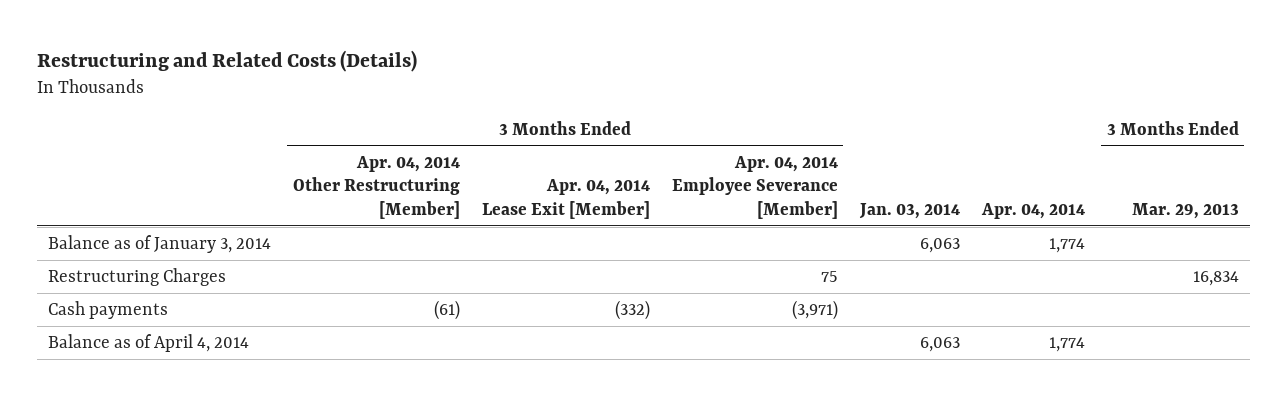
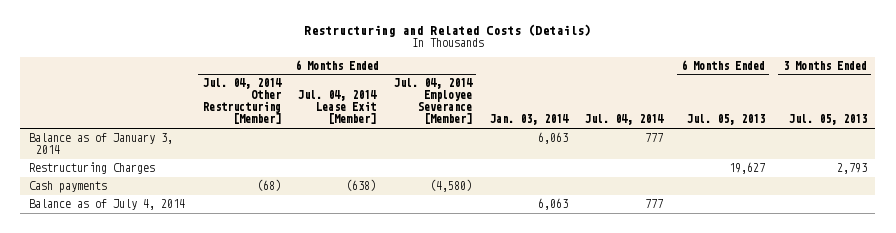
- | 3 Months Ended Apr. 04, 2014 Other Restructuring [Member] | 3 Months Ended Apr. 04, 2014 Lease Exit [Member] | 3 Months Ended Apr. 04, 2014 Employee Severance [Member] | Jan. 03, 2014 | Apr. 04, 2014 | 3 Months Ended Mar. 29, 2013
+ | 6 Months Ended Jul. 04, 2014 Other Restructuring [Member] | 6 Months Ended Jul. 04, 2014 Lease Exit [Member] | 6 Months Ended Jul. 04, 2014 Employee Severance [Member] | Jan. 03, 2014 | Jul. 04, 2014 | 6 Months Ended Jul. 05, 2013 | 3 Months Ended Jul. 05, 2013
- Balance as of April 4, 2014 | | | | 6,063 | 1,774 |
+ Balance as of July 4, 2014 | | | | 6,063 | 777 | |

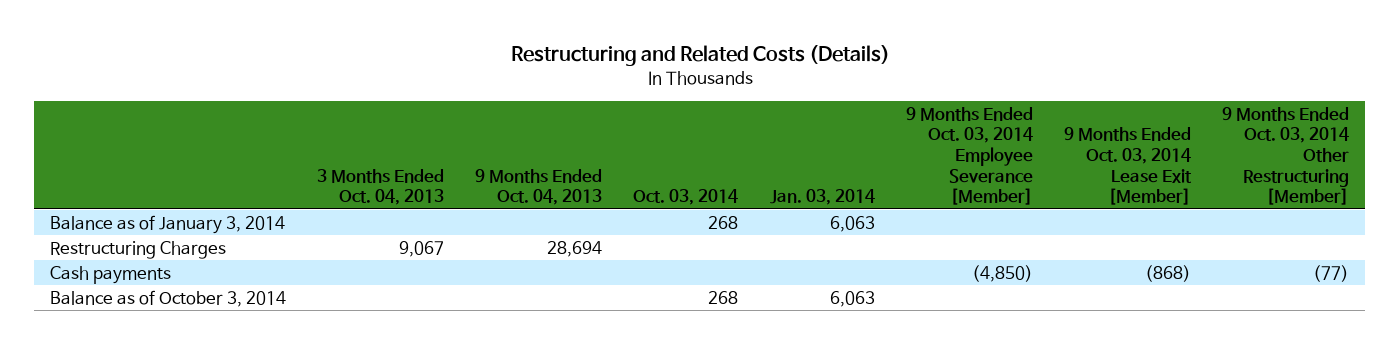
- | 6 Months Ended Jul. 04, 2014 Other Restructuring [Member] | 6 Months Ended Jul. 04, 2014 Lease Exit [Member] | 6 Months Ended Jul. 04, 2014 Employee Severance [Member] | Jan. 03, 2014 | Jul. 04, 2014 | 6 Months Ended Jul. 05, 2013 | 3 Months Ended Jul. 05, 2013
+ | 3 Months Ended Oct. 04, 2013 | 9 Months Ended Oct. 04, 2013 | Oct. 03, 2014 | Jan. 03, 2014 | 9 Months Ended Oct. 03, 2014 Employee Severance [Member] | 9 Months Ended Oct. 03, 2014 Lease Exit [Member] | 9 Months Ended Oct. 03, 2014 Other Restructuring [Member]
- Balance as of July 4, 2014 | | | | 6,063 | 777 | |
+ Balance as of October 3, 2014 | | | 268 | 6,063 | | |

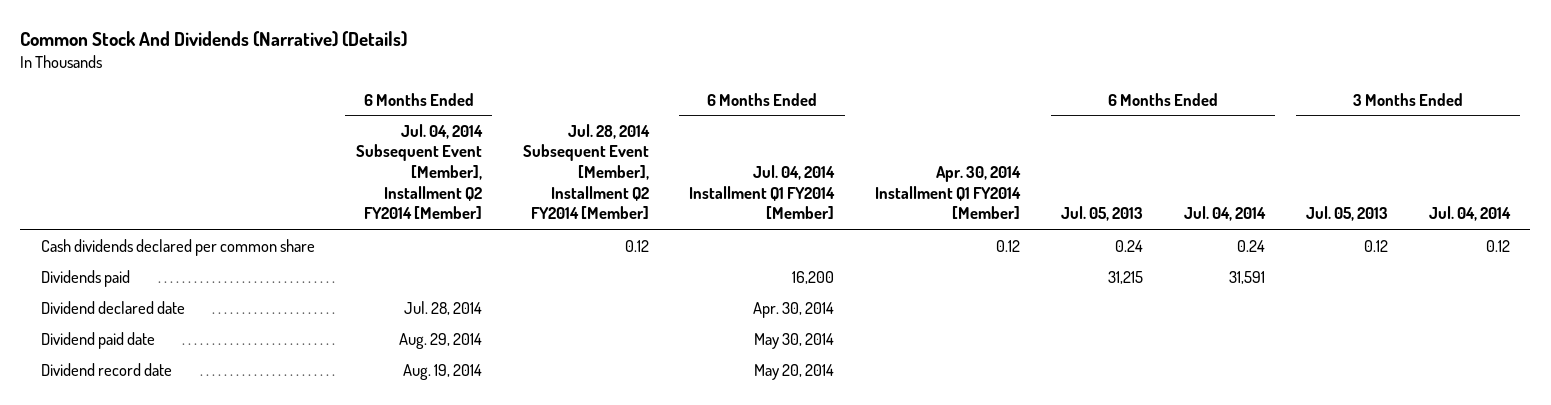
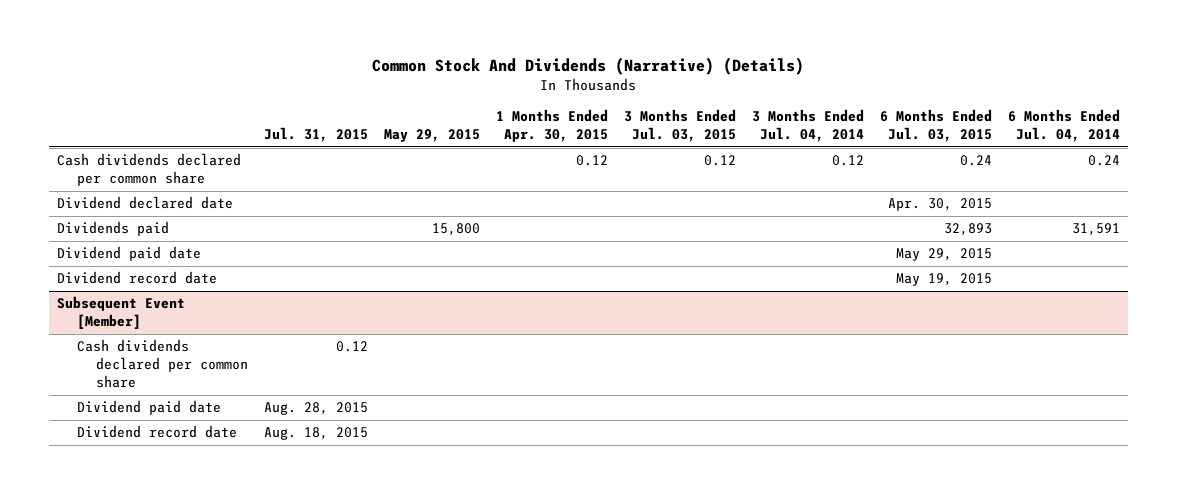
- | 6 Months Ended Jul. 04, 2014 Subsequent Event [Member], Installment Q2 FY2014 [Member] | Jul. 28, 2014 Subsequent Event [Member], Installment Q2 FY2014 [Member] | 6 Months Ended Jul. 04, 2014 Installment Q1 FY2014 [Member] | Apr. 30, 2014 Installment Q1 FY2014 [Member] | 6 Months Ended Jul. 05, 2013 | 6 Months Ended Jul. 04, 2014 | 3 Months Ended Jul. 05, 2013 | 3 Months Ended Jul. 04, 2014
+ | Jul. 31, 2015 | May 29, 2015 | 1 Months Ended Apr. 30, 2015 | 3 Months Ended Jul. 03, 2015 | 3 Months Ended Jul. 04, 2014 | 6 Months Ended Jul. 03, 2015 | 6 Months Ended Jul. 04, 2014
moved down: Dividends paid | | 15,800 | | | | 32,893 | 31,591
+ Subsequent Event [Member]
+ Cash dividends declared per common share | 0.12 | | | | | |
+ Dividend paid date | Aug. 28, 2015 | | | | | |
+ Dividend record date | Aug. 18, 2015 | | | | | |

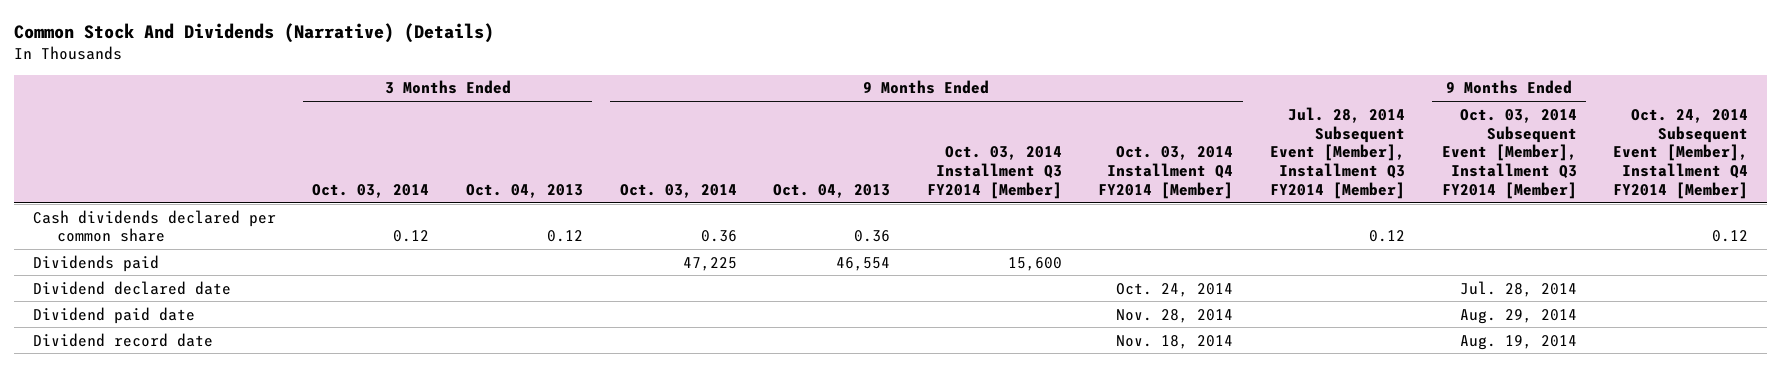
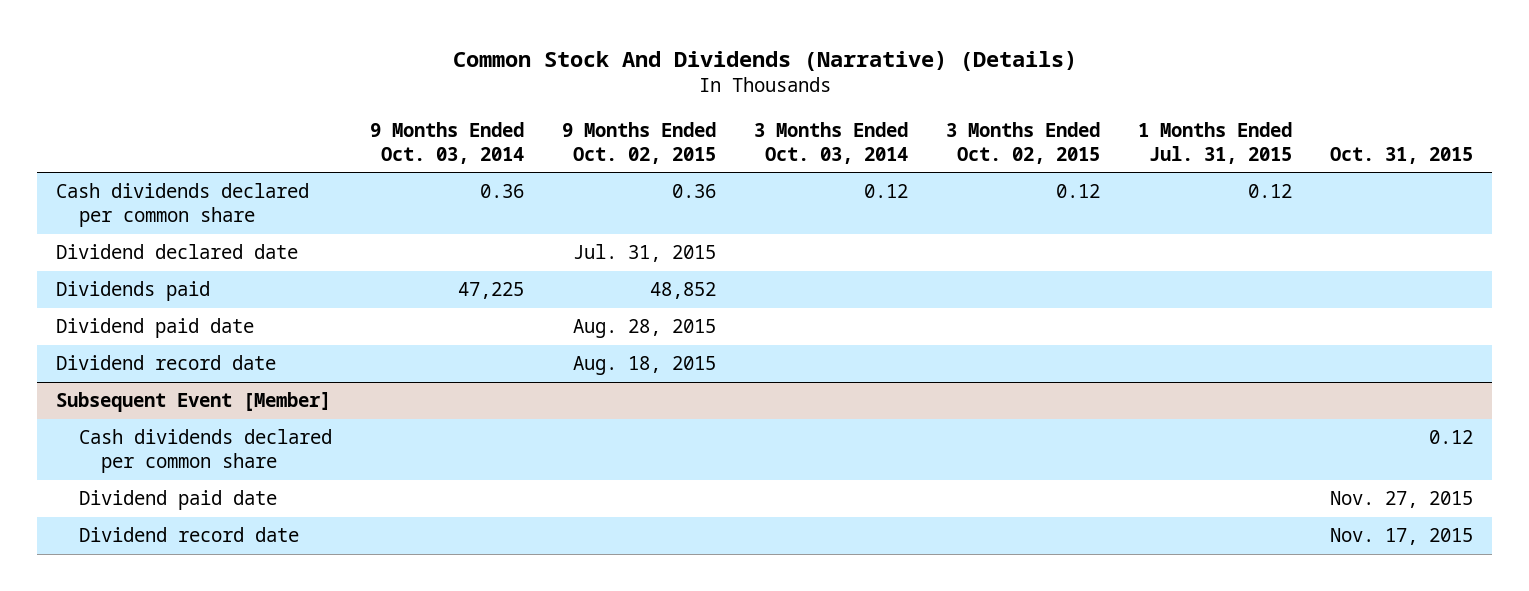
- | 3 Months Ended Oct. 03, 2014 | 3 Months Ended Oct. 04, 2013 | 9 Months Ended Oct. 03, 2014 | 9 Months Ended Oct. 04, 2013 | 9 Months Ended Oct. 03, 2014 Installment Q3 FY2014 [Member] | 9 Months Ended Oct. 03, 2014 Installment Q4 FY2014 [Member] | Jul. 28, 2014 Subsequent Event [Member], Installment Q3 FY2014 [Member] | 9 Months Ended Oct. 03, 2014 Subsequent Event [Member], Installment Q3 FY2014 [Member] | Oct. 24, 2014 Subsequent Event [Member], Installment Q4 FY2014 [Member]
+ | 9 Months Ended Oct. 03, 2014 | 9 Months Ended Oct. 02, 2015 | 3 Months Ended Oct. 03, 2014 | 3 Months Ended Oct. 02, 2015 | 1 Months Ended Jul. 31, 2015 | Oct. 31, 2015
moved down: Dividends paid | 47,225 | 48,852 | | | |
+ Subsequent Event [Member]
+ Cash dividends declared per common share | | | | | | 0.12
+ Dividend paid date | | | | | | Nov. 27, 2015
+ Dividend record date | | | | | | Nov. 17, 2015

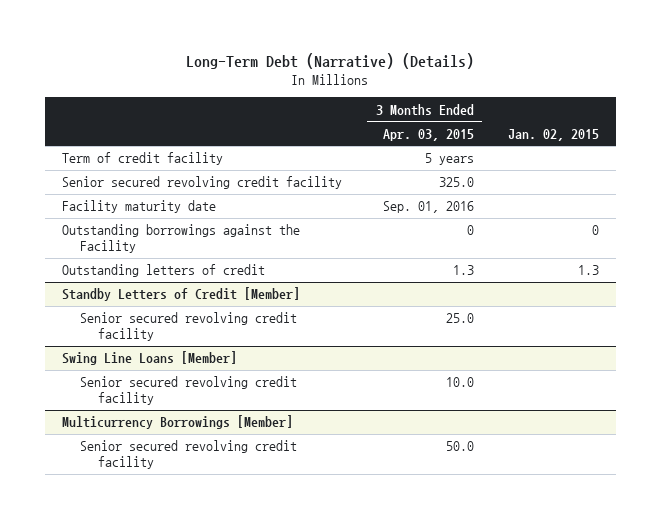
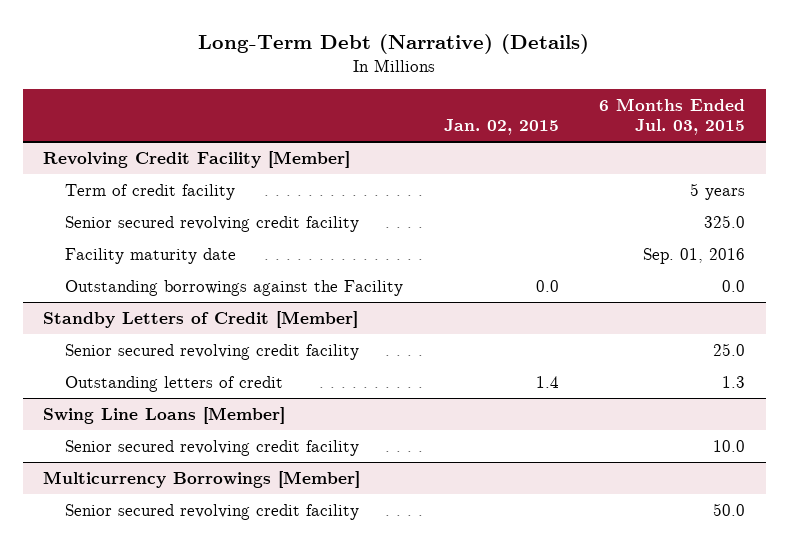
- | 3 Months Ended Apr. 03, 2015 | Jan. 02, 2015
+ | Jan. 02, 2015 | 6 Months Ended Jul. 03, 2015
- Term of credit facility | 5 years |
- Senior secured revolving credit facility | 325.0 |
- Facility maturity date | Sep. 01, 2016 |
- Outstanding borrowings against the Facility | 0 | 0
- Outstanding letters of credit | 1.3 | 1.3
+ Revolving Credit Facility [Member]
+ Term of credit facility | | 5 years
+ Senior secured revolving credit facility | | 325.0
+ Facility maturity date | | Sep. 01, 2016
+ Outstanding borrowings against the Facility | 0.0 | 0.0
@ Standby Letters of Credit [Member]
+ Outstanding letters of credit | 1.4 | 1.3

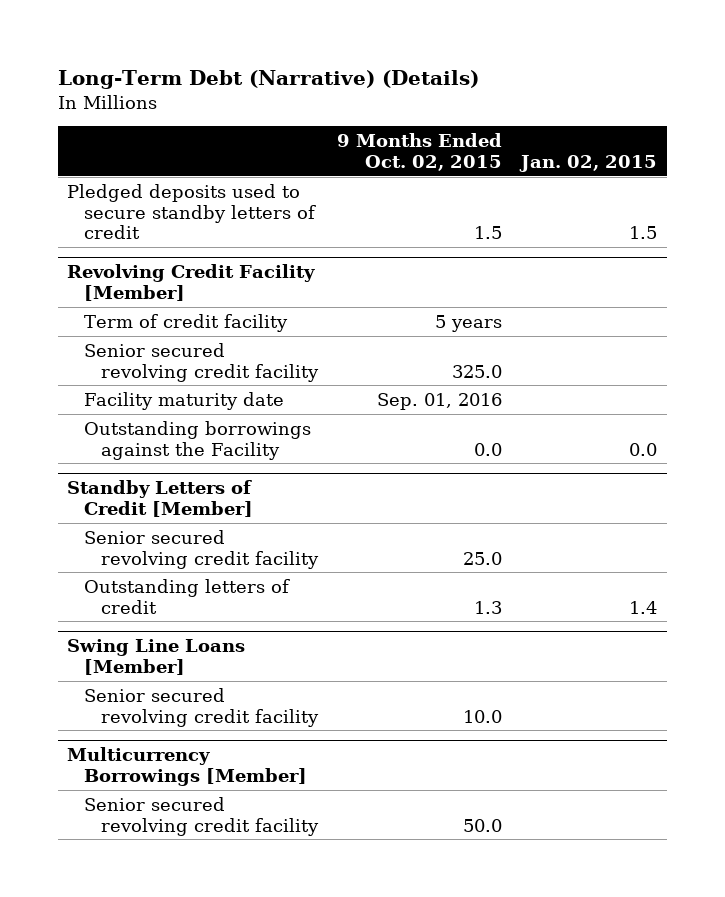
- | Jan. 02, 2015 | 6 Months Ended Jul. 03, 2015
+ | 9 Months Ended Oct. 02, 2015 | Jan. 02, 2015
+ Pledged deposits used to secure standby letters of credit | 1.5 | 1.5

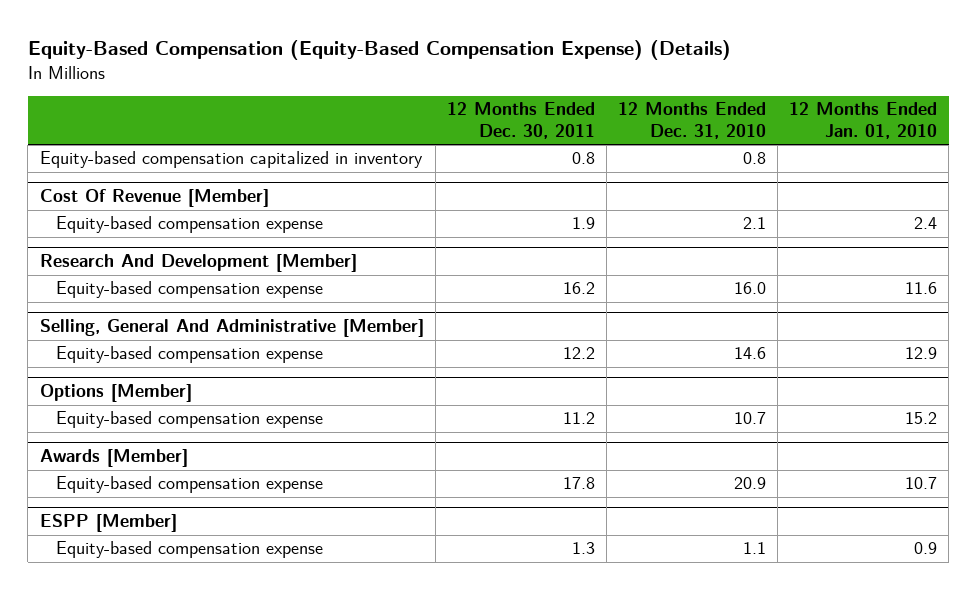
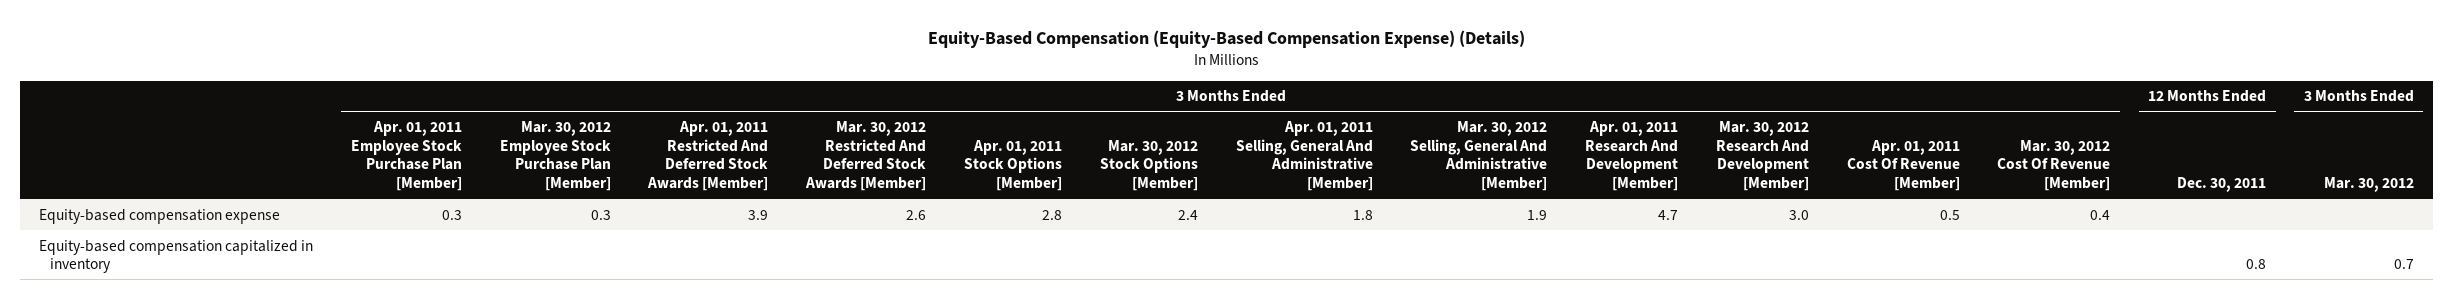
- | 12 Months Ended Dec. 30, 2011 | 12 Months Ended Dec. 31, 2010 | 12 Months Ended Jan. 01, 2010
+ | 3 Months Ended Apr. 01, 2011 Employee Stock Purchase Plan [Member] | 3 Months Ended Mar. 30, 2012 Employee Stock Purchase Plan [Member] | 3 Months Ended Apr. 01, 2011 Restricted And Deferred Stock Awards [Member] | 3 Months Ended Mar. 30, 2012 Restricted And Deferred Stock Awards [Member] | 3 Months Ended Apr. 01, 2011 Stock Options [Member] | 3 Months Ended Mar. 30, 2012 Stock Options [Member] | 3 Months Ended Apr. 01, 2011 Selling, General And Administrative [Member] | 3 Months Ended Mar. 30, 2012 Selling, General And Administrative [Member] | 3 Months Ended Apr. 01, 2011 Research And Development [Member] | 3 Months Ended Mar. 30, 2012 Research And Development [Member] | 3 Months Ended Apr. 01, 2011 Cost Of Revenue [Member] | 3 Months Ended Mar. 30, 2012 Cost Of Revenue [Member] | 12 Months Ended Dec. 30, 2011 | 3 Months Ended Mar. 30, 2012
+ Equity-based compensation expense | 0.3 | 0.3 | 3.9 | 2.6 | 2.8 | 2.4 | 1.8 | 1.9 | 4.7 | 3.0 | 0.5 | 0.4 | |
- Cost Of Revenue [Member]
- Equity-based compensation expense | 1.9 | 2.1 | 2.4
- Research And Development [Member]
- Equity-based compensation expense | 16.2 | 16.0 | 11.6
- Selling, General And Administrative [Member]
- Equity-based compensation expense | 12.2 | 14.6 | 12.9
- Options [Member]
- Equity-based compensation expense | 11.2 | 10.7 | 15.2
- Awards [Member]
- Equity-based compensation expense | 17.8 | 20.9 | 10.7
- ESPP [Member]
- Equity-based compensation expense | 1.3 | 1.1 | 0.9

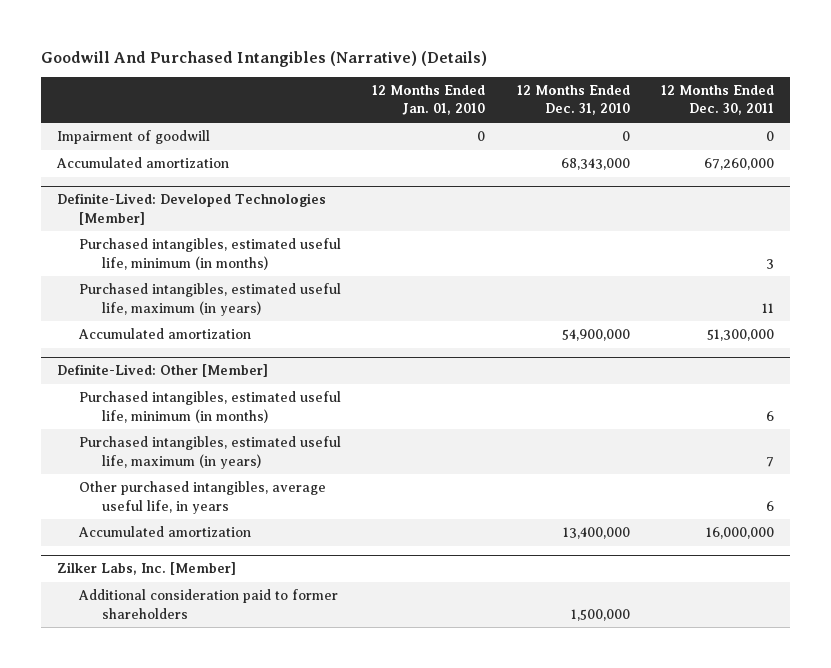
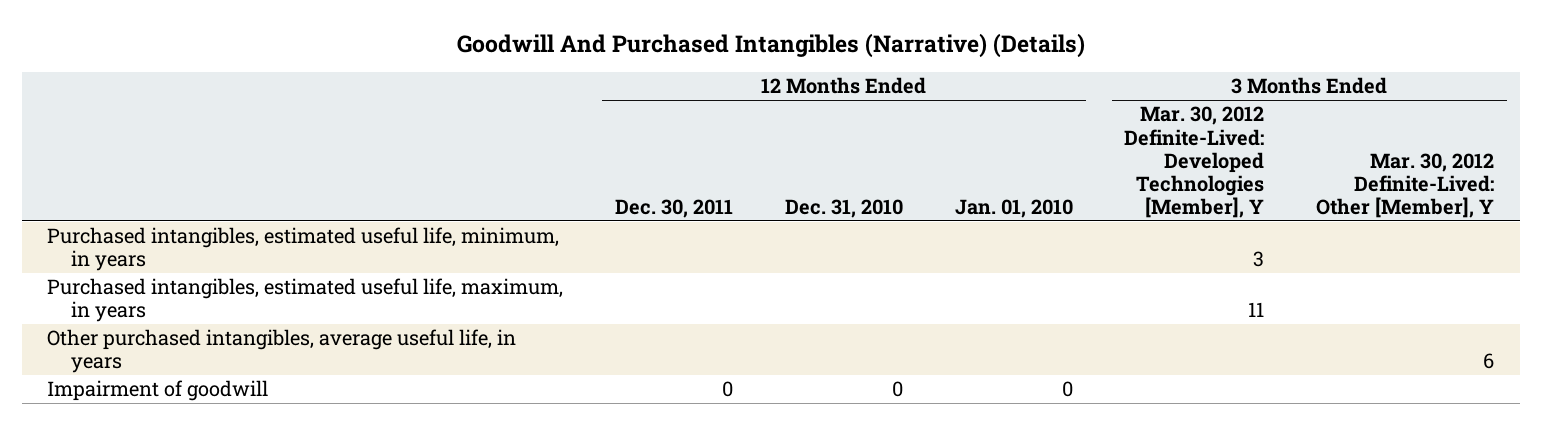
- | 12 Months Ended Jan. 01, 2010 | 12 Months Ended Dec. 31, 2010 | 12 Months Ended Dec. 30, 2011
+ | 12 Months Ended Dec. 30, 2011 | 12 Months Ended Dec. 31, 2010 | 12 Months Ended Jan. 01, 2010 | 3 Months Ended Mar. 30, 2012 Definite-Lived: Developed Technologies [Member], Y | 3 Months Ended Mar. 30, 2012 Definite-Lived: Other [Member], Y
+ Purchased intangibles, estimated useful life, minimum, in years | | | | 3 |
+ Purchased intangibles, estimated useful life, maximum, in years | | | | 11 |
+ Other purchased intangibles, average useful life, in years | | | | | 6
- Accumulated amortization | | 68,343,000 | 67,260,000
- Definite-Lived: Developed Technologies [Member]
- Purchased intangibles, estimated useful life, minimum (in months) | | | 3
- Purchased intangibles, estimated useful life, maximum (in years) | | | 11
- Accumulated amortization | | 54,900,000 | 51,300,000
- Definite-Lived: Other [Member]
- Purchased intangibles, estimated useful life, minimum (in months) | | | 6
- Purchased intangibles, estimated useful life, maximum (in years) | | | 7
- Other purchased intangibles, average useful life, in years | | | 6
- Accumulated amortization | | 13,400,000 | 16,000,000
- Zilker Labs, Inc. [Member]
- Additional consideration paid to former shareholders | | 1,500,000 |

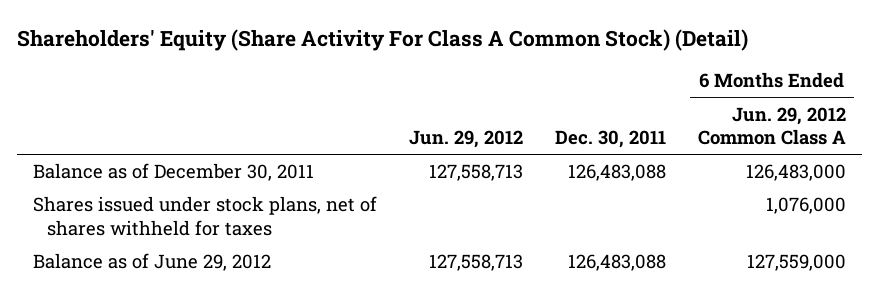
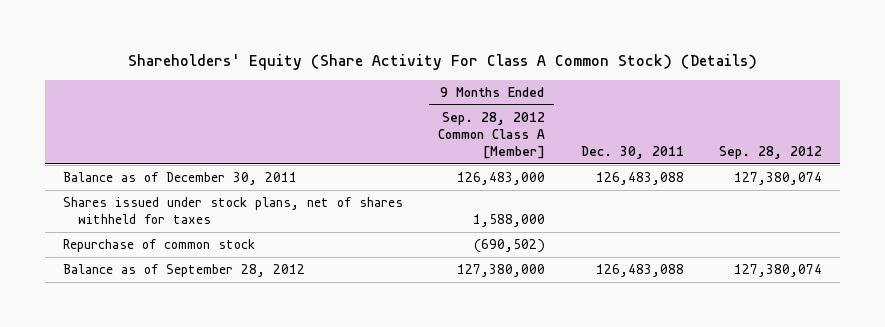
- Shareholders' Equity (Share Activity For Class A Common Stock) (Detail)
+ Shareholders' Equity (Share Activity For Class A Common Stock) (Details)
- | Jun. 29, 2012 | Dec. 30, 2011 | 6 Months Ended Jun. 29, 2012 Common Class A
+ | 9 Months Ended Sep. 28, 2012 Common Class A [Member] | Dec. 30, 2011 | Sep. 28, 2012
- Balance as of June 29, 2012 | 127,558,713 | 126,483,088 | 127,559,000
+ Repurchase of common stock | (690,502) | |
+ Balance as of September 28, 2012 | 127,380,000 | 126,483,088 | 127,380,074

